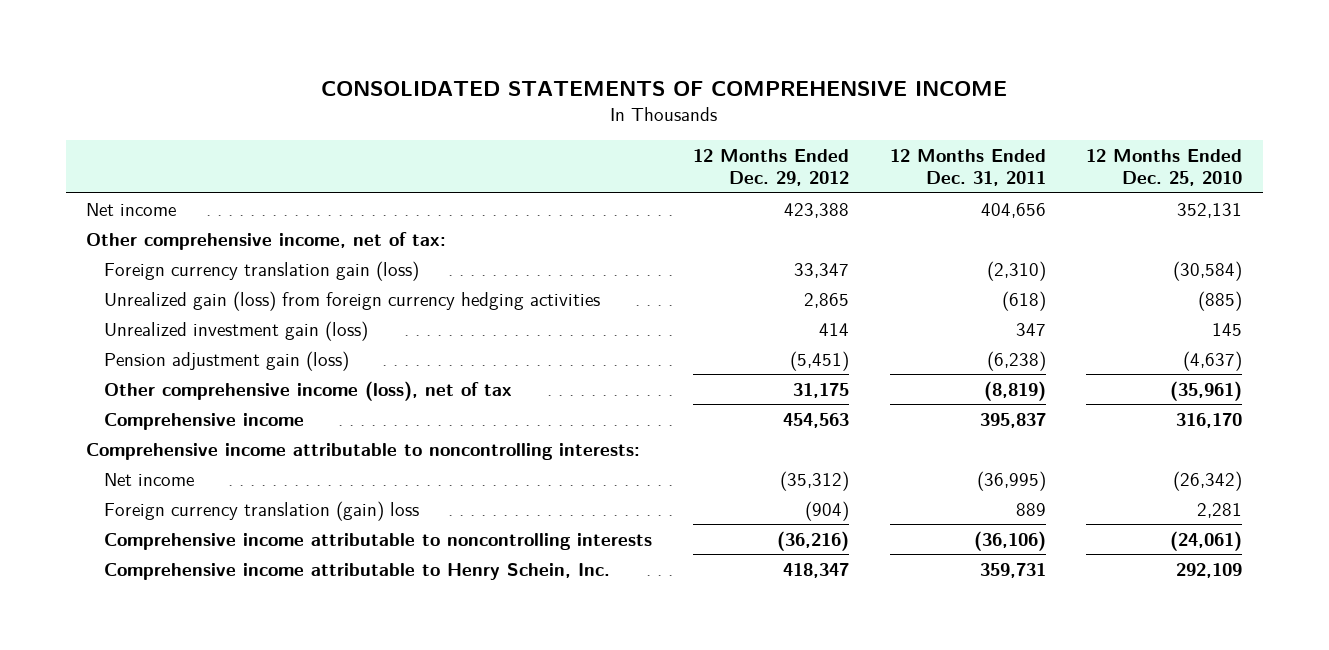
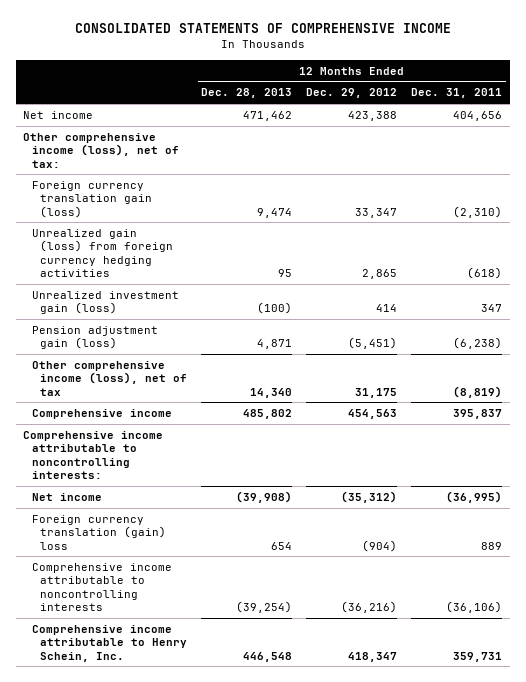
- | 12 Months Ended Dec. 29, 2012 | 12 Months Ended Dec. 31, 2011 | 12 Months Ended Dec. 25, 2010
+ | 12 Months Ended Dec. 28, 2013 | 12 Months Ended Dec. 29, 2012 | 12 Months Ended Dec. 31, 2011
- Other comprehensive income, net of tax:
+ Other comprehensive income (loss), net of tax:

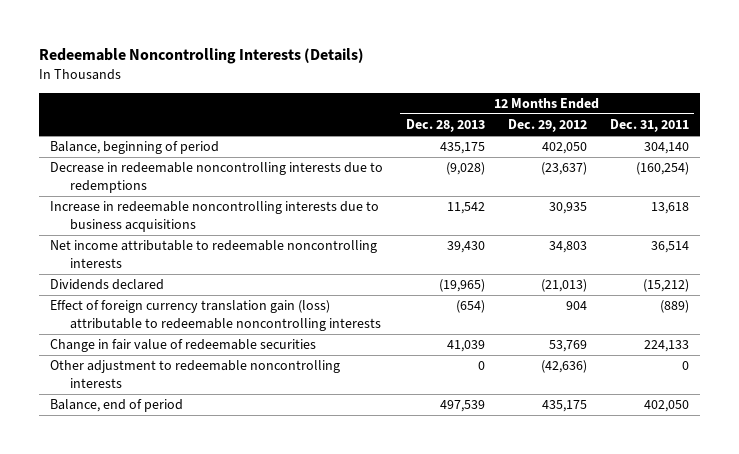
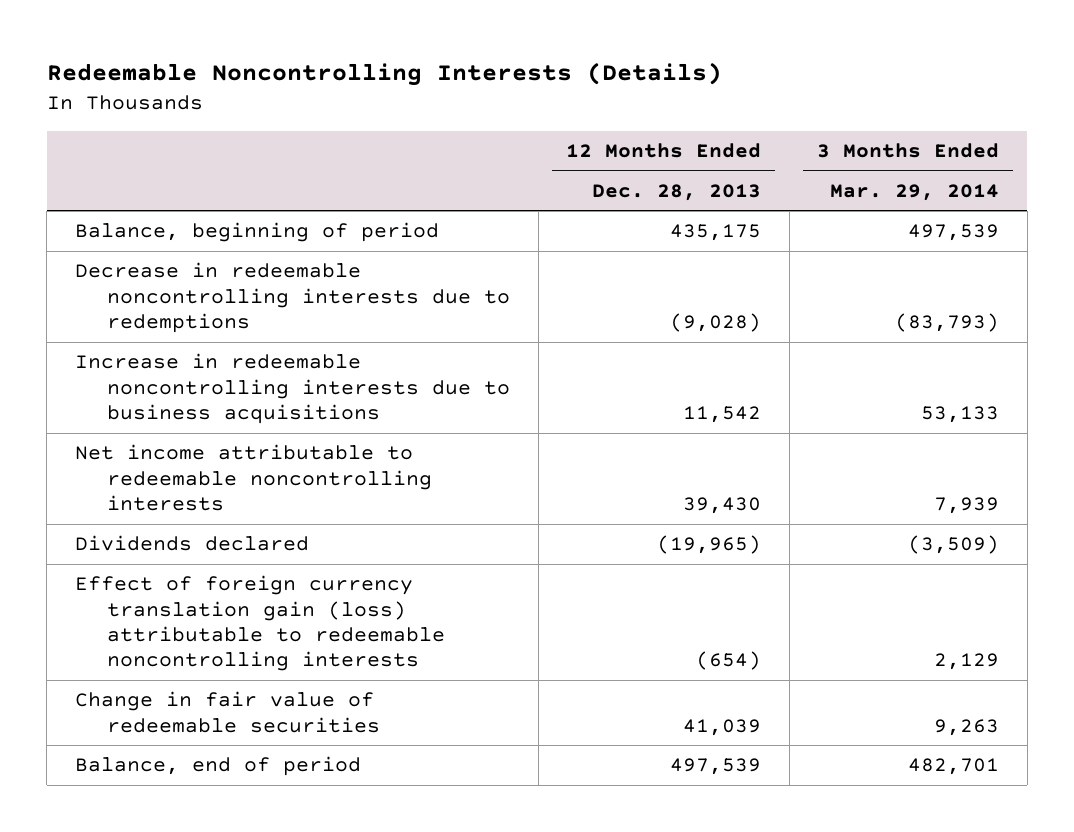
- | 12 Months Ended Dec. 28, 2013 | 12 Months Ended Dec. 29, 2012 | 12 Months Ended Dec. 31, 2011
+ | 12 Months Ended Dec. 28, 2013 | 3 Months Ended Mar. 29, 2014
- Other adjustment to redeemable noncontrolling interests | 0 | (42,636) | 0

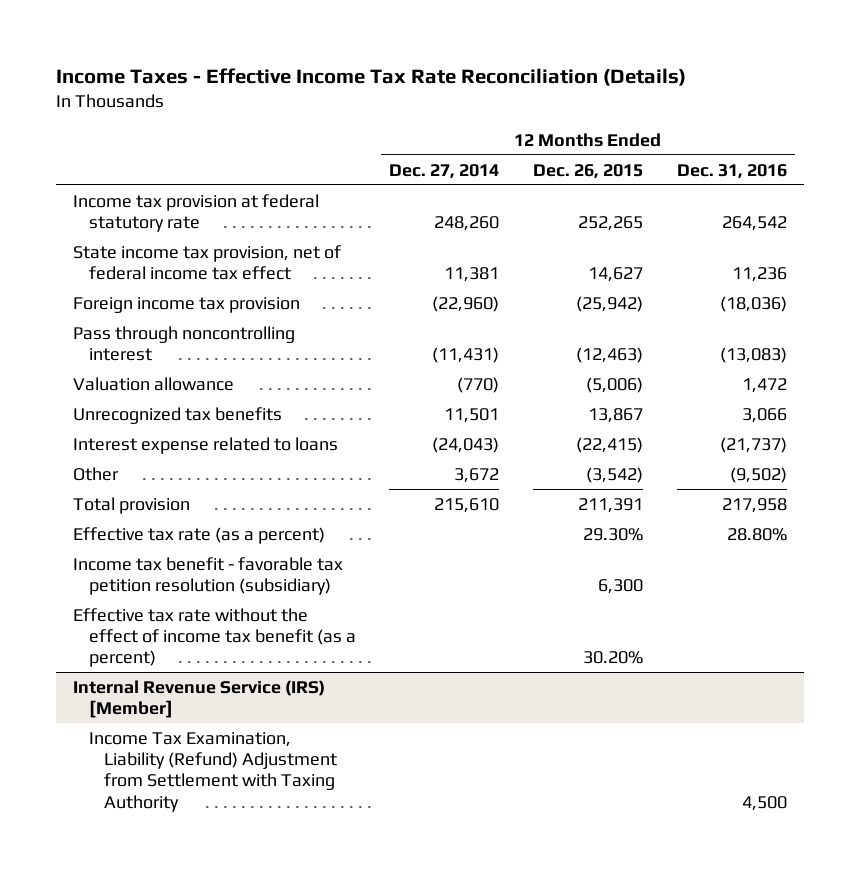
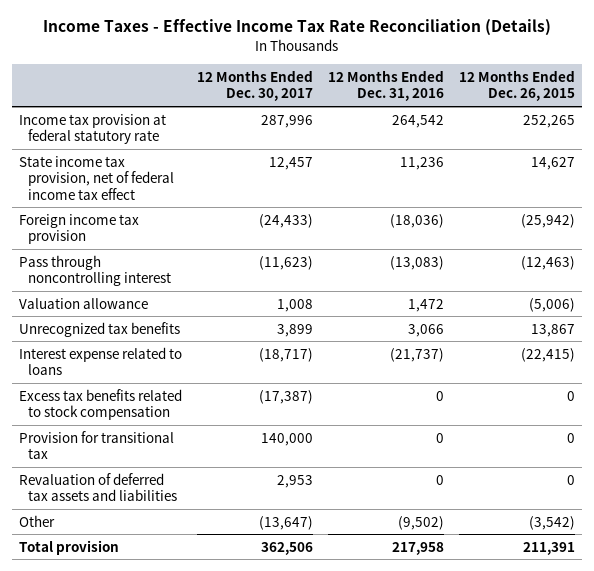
- | 12 Months Ended Dec. 27, 2014 | 12 Months Ended Dec. 26, 2015 | 12 Months Ended Dec. 31, 2016
+ | 12 Months Ended Dec. 30, 2017 | 12 Months Ended Dec. 31, 2016 | 12 Months Ended Dec. 26, 2015
+ Excess tax benefits related to stock compensation | (17,387) | 0 | 0
+ Provision for transitional tax | 140,000 | 0 | 0
+ Revaluation of deferred tax assets and liabilities | 2,953 | 0 | 0
- Effective tax rate (as a percent) | | 29.30% | 28.80%
- Income tax benefit - favorable tax petition resolution (subsidiary) | | 6,300 |
- Effective tax rate without the effect of income tax benefit (as a percent) | | 30.20% |
- Internal Revenue Service (IRS) [Member]
- Income Tax Examination, Liability (Refund) Adjustment from Settlement with Taxing Authority | | | 4,500

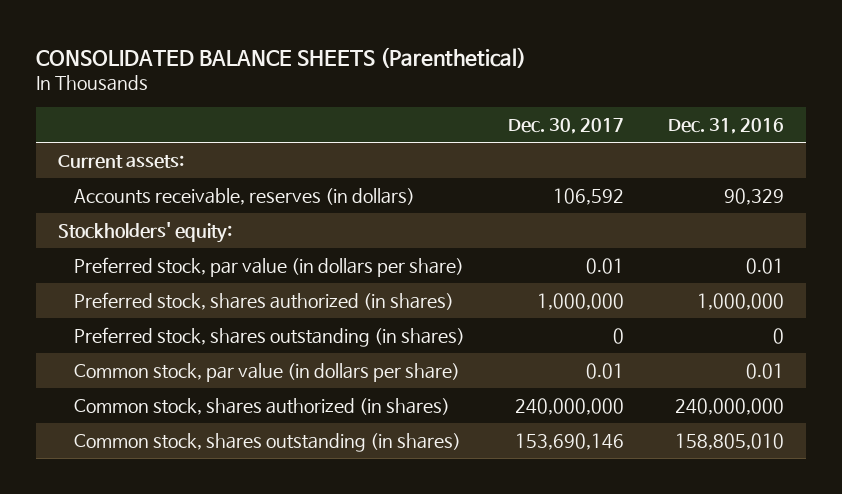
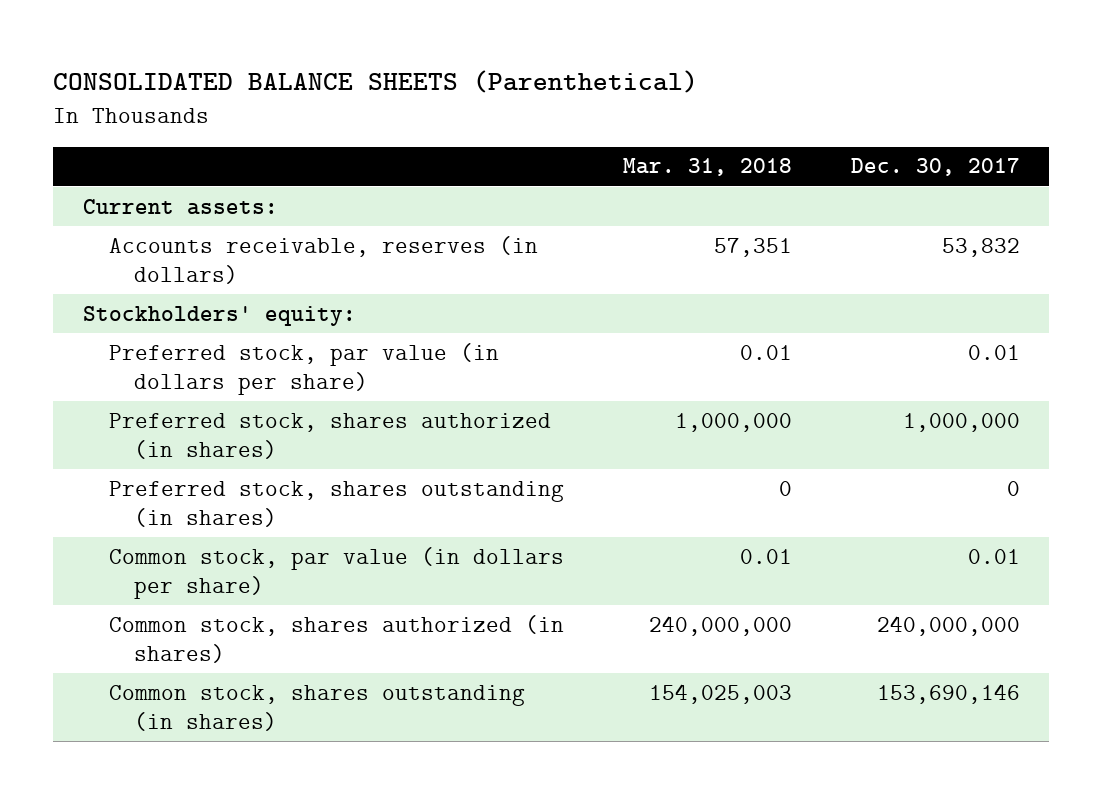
- | Dec. 30, 2017 | Dec. 31, 2016
+ | Mar. 31, 2018 | Dec. 30, 2017
- Accounts receivable, reserves (in dollars) | 106,592 | 90,329
+ Accounts receivable, reserves (in dollars) | 57,351 | 53,832

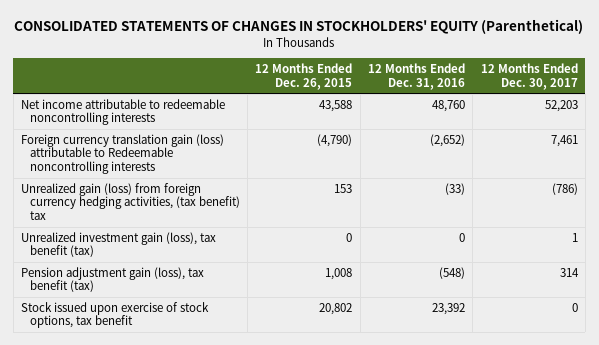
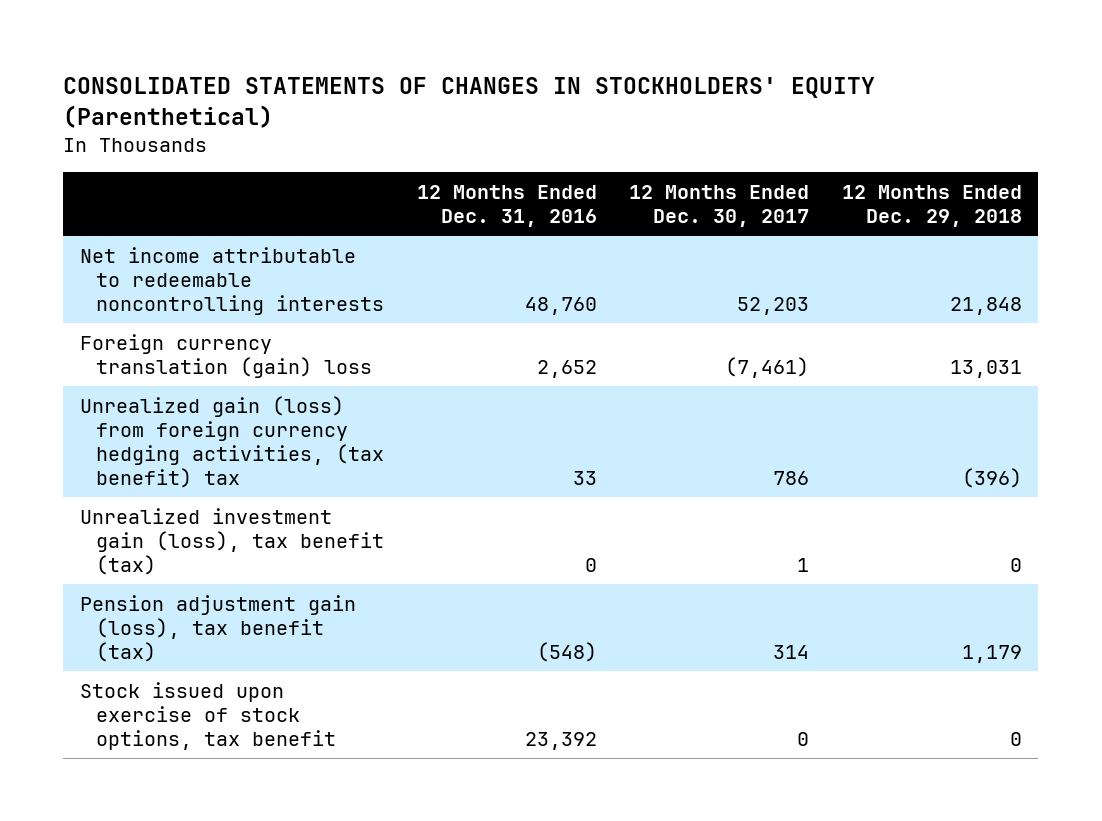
- | 12 Months Ended Dec. 26, 2015 | 12 Months Ended Dec. 31, 2016 | 12 Months Ended Dec. 30, 2017
+ | 12 Months Ended Dec. 31, 2016 | 12 Months Ended Dec. 30, 2017 | 12 Months Ended Dec. 29, 2018
- Foreign currency translation gain (loss) attributable to Redeemable noncontrolling interests | (4,790) | (2,652) | 7,461
- Unrealized gain (loss) from foreign currency hedging activities, (tax benefit) tax | 153 | (33) | (786)
+ Foreign currency translation (gain) loss | 2,652 | (7,461) | 13,031
+ Unrealized gain (loss) from foreign currency hedging activities, (tax benefit) tax | 33 | 786 | (396)

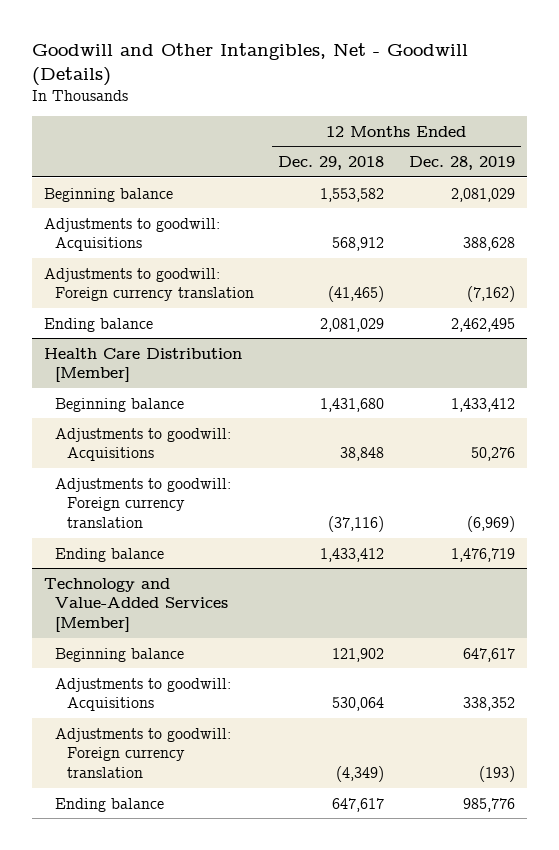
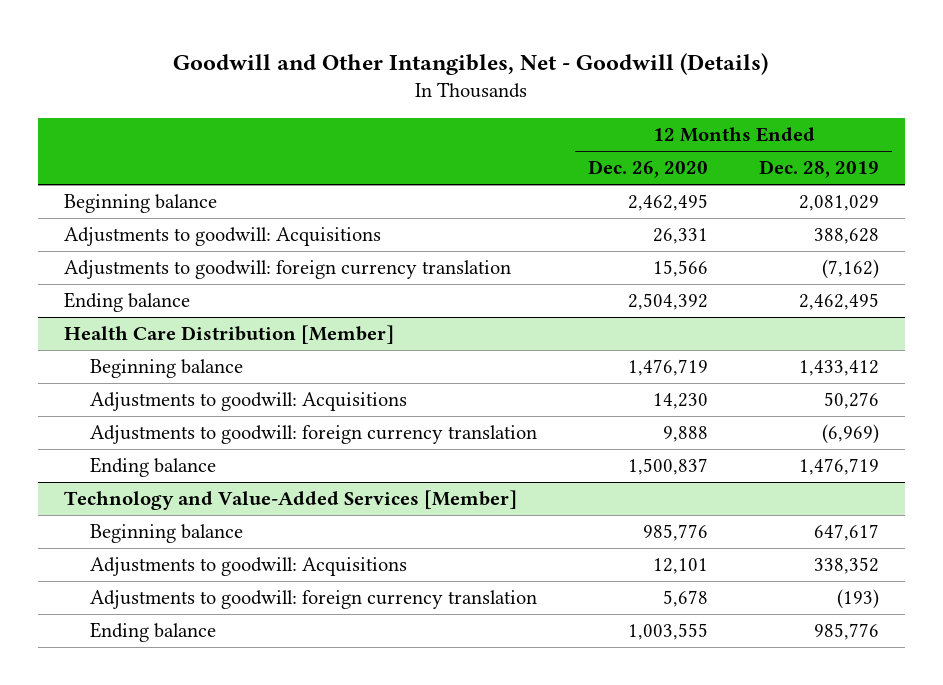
- | 12 Months Ended Dec. 29, 2018 | 12 Months Ended Dec. 28, 2019
+ | 12 Months Ended Dec. 26, 2020 | 12 Months Ended Dec. 28, 2019
- Adjustments to goodwill: Foreign currency translation | (41,465) | (7,162)
+ Adjustments to goodwill: foreign currency translation | 15,566 | (7,162)
@ Health Care Distribution [Member]
- Adjustments to goodwill: Foreign currency translation | (37,116) | (6,969)
+ Adjustments to goodwill: foreign currency translation | 9,888 | (6,969)
@ Technology and Value-Added Services [Member]
- Adjustments to goodwill: Foreign currency translation | (4,349) | (193)
+ Adjustments to goodwill: foreign currency translation | 5,678 | (193)

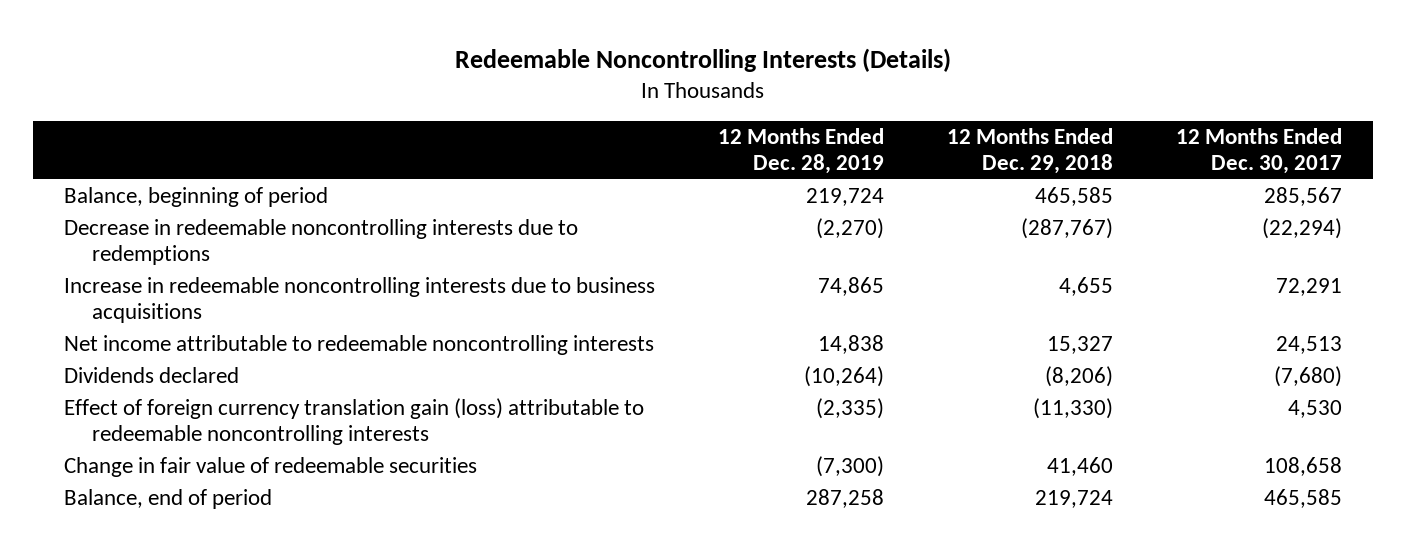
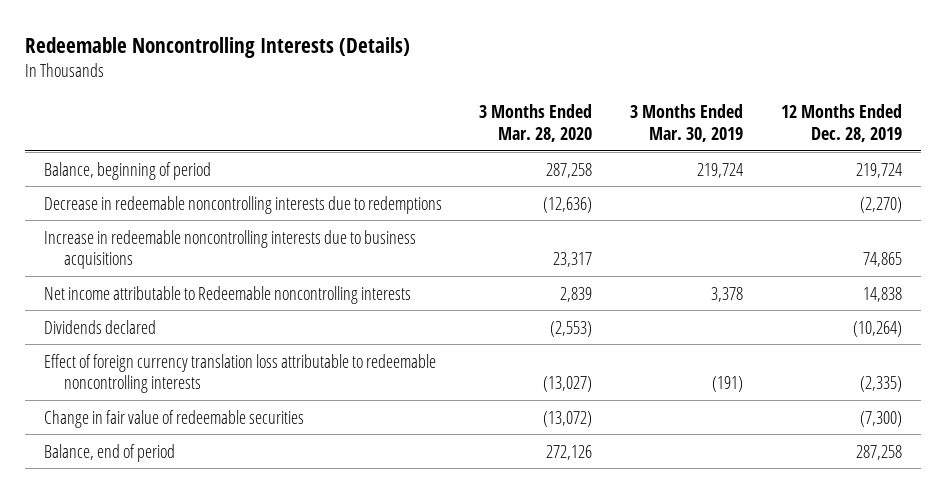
- | 12 Months Ended Dec. 28, 2019 | 12 Months Ended Dec. 29, 2018 | 12 Months Ended Dec. 30, 2017
+ | 3 Months Ended Mar. 28, 2020 | 3 Months Ended Mar. 30, 2019 | 12 Months Ended Dec. 28, 2019
- Net income attributable to redeemable noncontrolling interests | 14,838 | 15,327 | 24,513
+ Net income attributable to Redeemable noncontrolling interests | 2,839 | 3,378 | 14,838
- Effect of foreign currency translation gain (loss) attributable to redeemable noncontrolling interests | (2,335) | (11,330) | 4,530
+ Effect of foreign currency translation loss attributable to redeemable noncontrolling interests | (13,027) | (191) | (2,335)

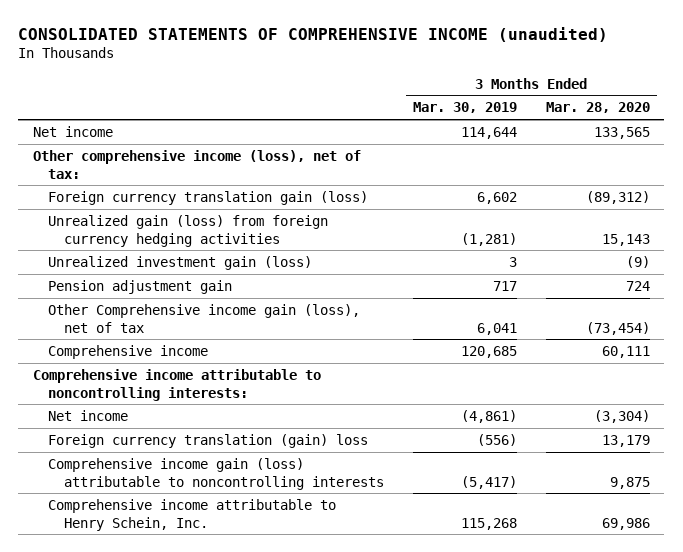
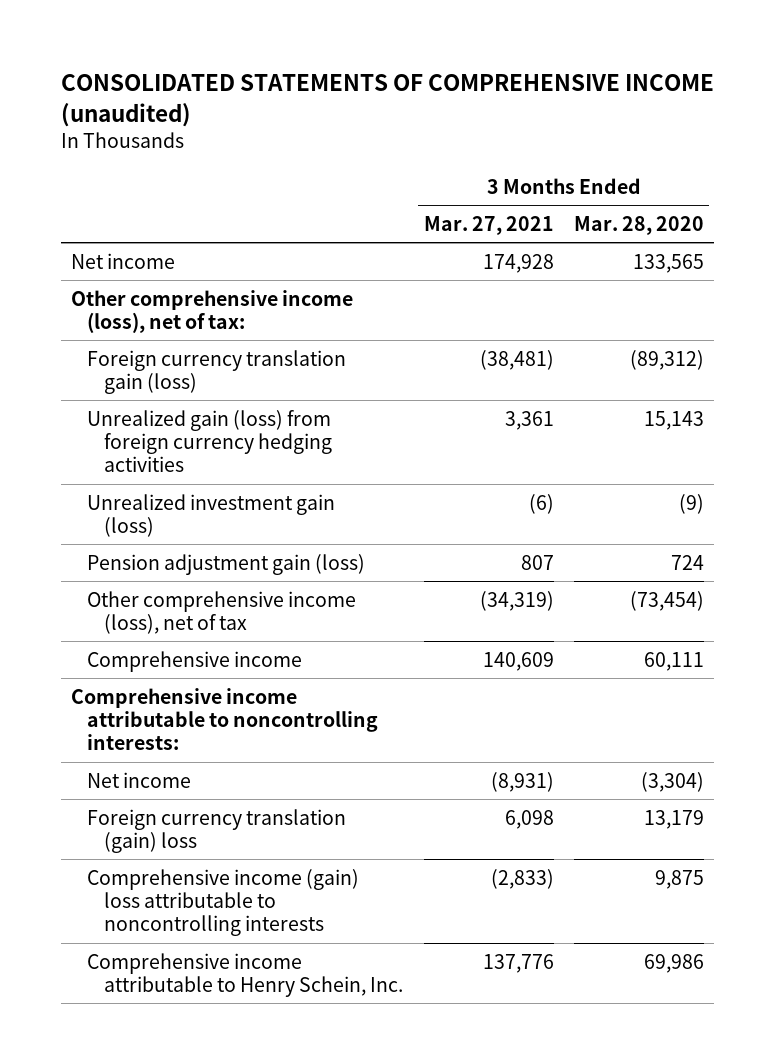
- | 3 Months Ended Mar. 30, 2019 | 3 Months Ended Mar. 28, 2020
+ | 3 Months Ended Mar. 27, 2021 | 3 Months Ended Mar. 28, 2020
- Pension adjustment gain | 717 | 724
- Other Comprehensive income gain (loss), net of tax | 6,041 | (73,454)
+ Pension adjustment gain (loss) | 807 | 724
+ Other comprehensive income (loss), net of tax | (34,319) | (73,454)
- Comprehensive income gain (loss) attributable to noncontrolling interests | (5,417) | 9,875
+ Comprehensive income (gain) loss attributable to noncontrolling interests | (2,833) | 9,875

